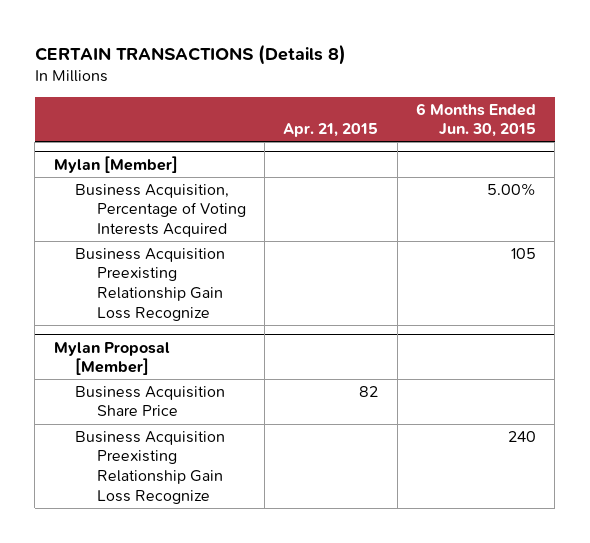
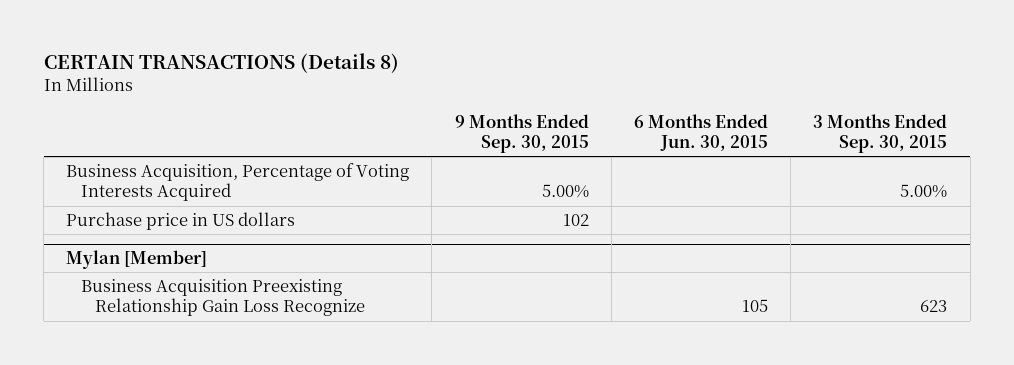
- | Apr. 21, 2015 | 6 Months Ended Jun. 30, 2015
+ | 9 Months Ended Sep. 30, 2015 | 6 Months Ended Jun. 30, 2015 | 3 Months Ended Sep. 30, 2015
+ Business Acquisition, Percentage of Voting Interests Acquired | 5.00% | | 5.00%
+ Purchase price in US dollars | 102 | |
@ Mylan [Member]
- Business Acquisition, Percentage of Voting Interests Acquired | | 5.00%
- Mylan Proposal [Member]
- Business Acquisition Share Price | 82 |
- Business Acquisition Preexisting Relationship Gain Loss Recognize | | 240

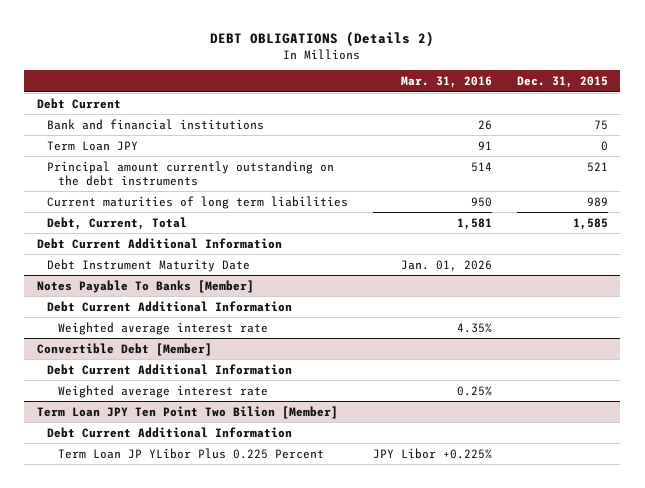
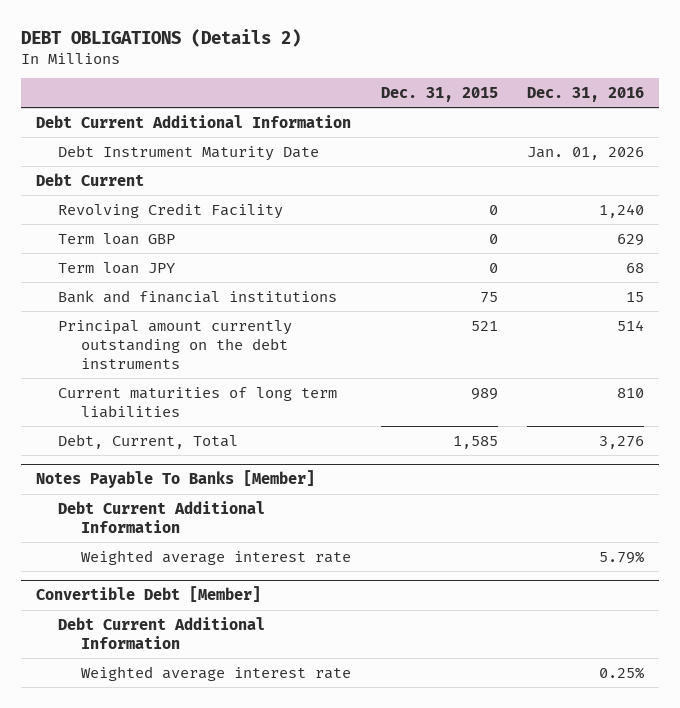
- | Mar. 31, 2016 | Dec. 31, 2015
+ | Dec. 31, 2015 | Dec. 31, 2016
moved up: Debt Current Additional Information
moved up: Debt Instrument Maturity Date | | Jan. 01, 2026
+ Revolving Credit Facility | 0 | 1,240
+ Term loan GBP | 0 | 629
+ Term loan JPY | 0 | 68
- Term Loan JPY | 91 | 0
- Term Loan JPY Ten Point Two Bilion [Member]
- Debt Current Additional Information
- Term Loan JP YLibor Plus 0.225 Percent | JPY Libor +0.225% |

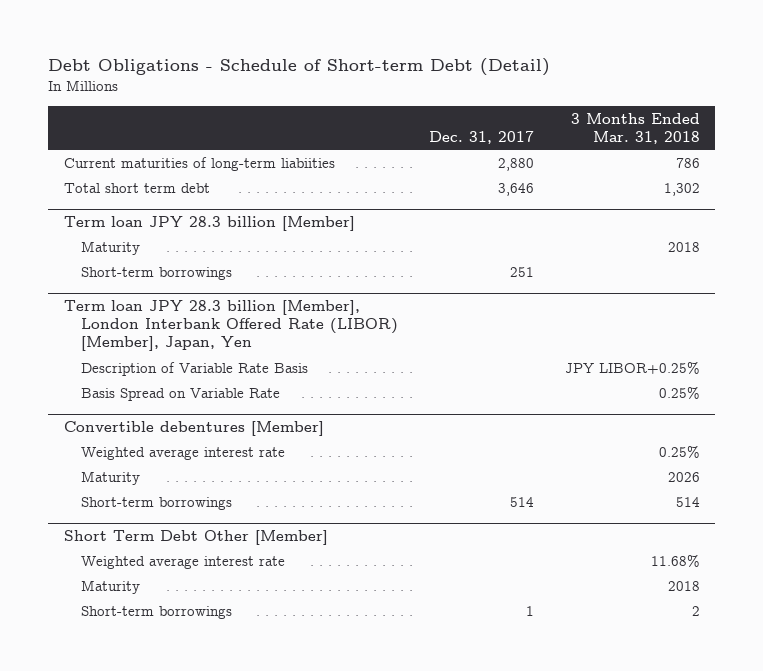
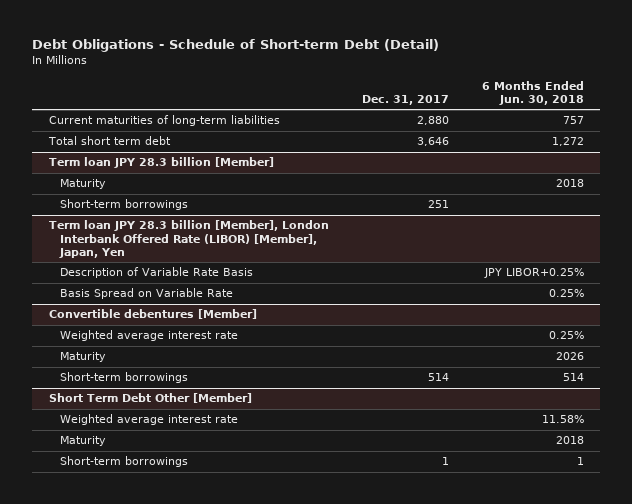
- | Dec. 31, 2017 | 3 Months Ended Mar. 31, 2018
+ | Dec. 31, 2017 | 6 Months Ended Jun. 30, 2018
- Current maturities of long-term liabiities | 2,880 | 786
+ Current maturities of long-term liabilities | 2,880 | 757

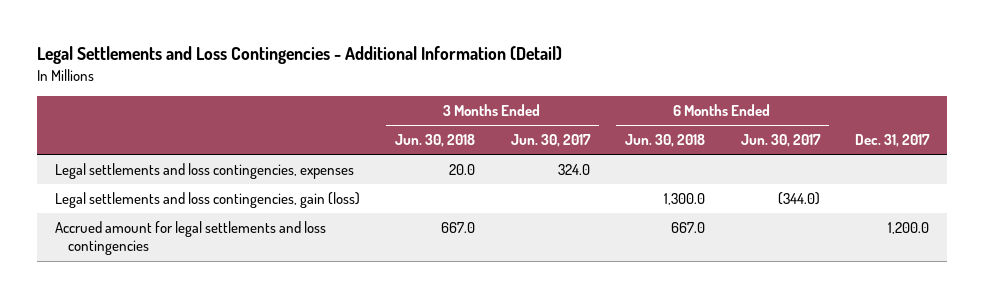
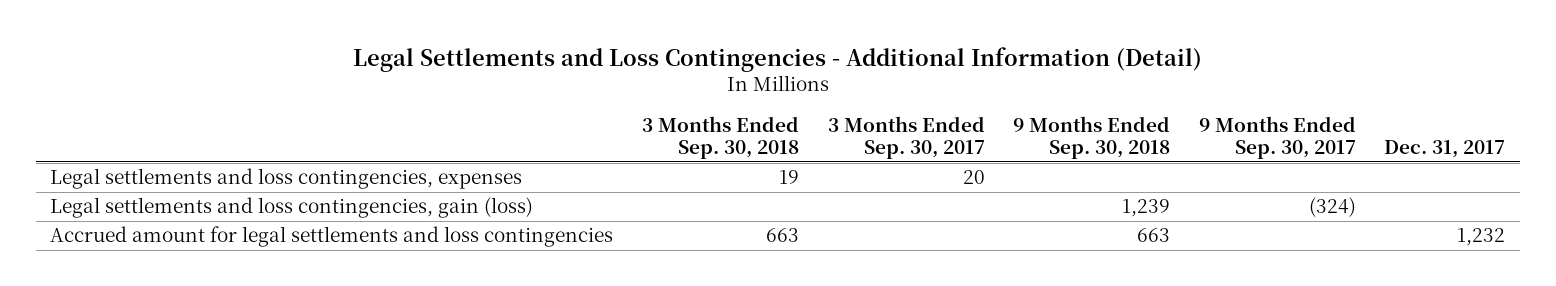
- | 3 Months Ended Jun. 30, 2018 | 3 Months Ended Jun. 30, 2017 | 6 Months Ended Jun. 30, 2018 | 6 Months Ended Jun. 30, 2017 | Dec. 31, 2017
+ | 3 Months Ended Sep. 30, 2018 | 3 Months Ended Sep. 30, 2017 | 9 Months Ended Sep. 30, 2018 | 9 Months Ended Sep. 30, 2017 | Dec. 31, 2017
- Accrued amount for legal settlements and loss contingencies | 667.0 | | 667.0 | | 1,200.0
+ Accrued amount for legal settlements and loss contingencies | 663 | | 663 | | 1,232

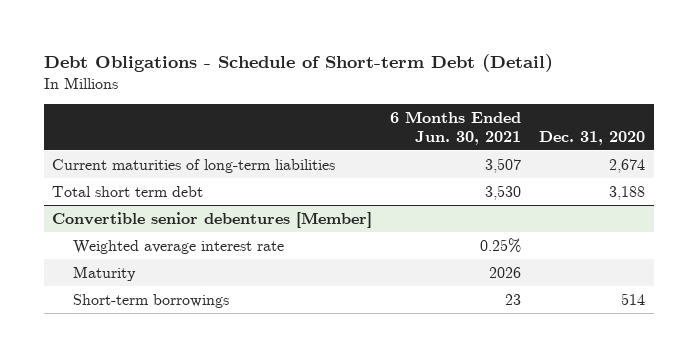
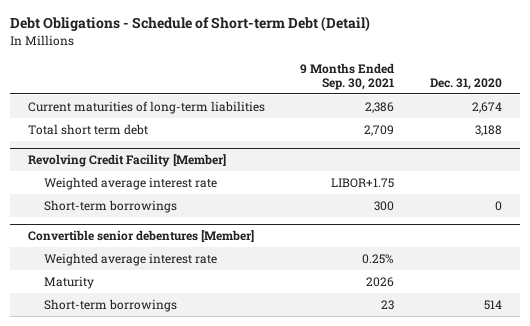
- | 6 Months Ended Jun. 30, 2021 | Dec. 31, 2020
+ | 9 Months Ended Sep. 30, 2021 | Dec. 31, 2020
+ Revolving Credit Facility [Member]
+ Weighted average interest rate | LIBOR+1.75 |
+ Short-term borrowings | 300 | 0

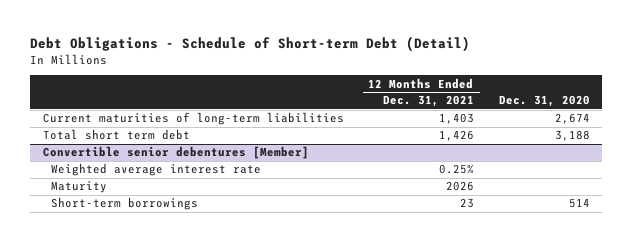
- | 9 Months Ended Sep. 30, 2021 | Dec. 31, 2020
+ | 12 Months Ended Dec. 31, 2021 | Dec. 31, 2020
- Revolving Credit Facility [Member]
- Weighted average interest rate | LIBOR+1.75 |
- Short-term borrowings | 300 | 0

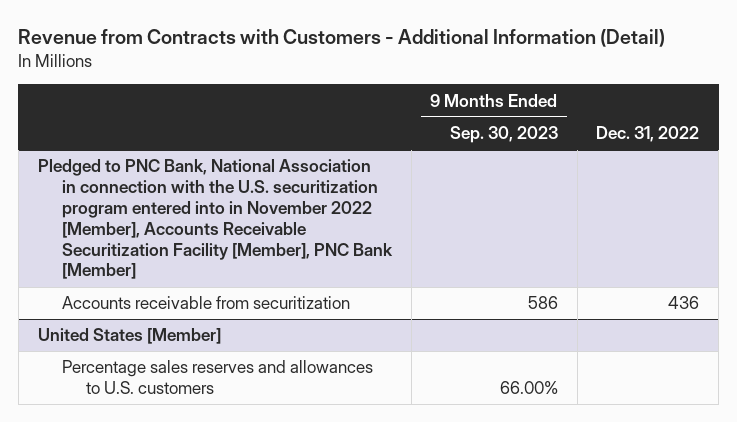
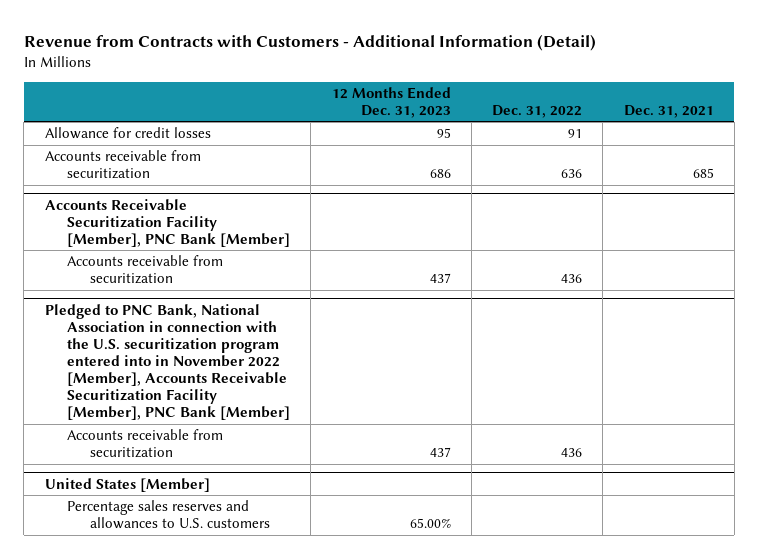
- | 9 Months Ended Sep. 30, 2023 | Dec. 31, 2022
+ | 12 Months Ended Dec. 31, 2023 | Dec. 31, 2022 | Dec. 31, 2021
+ Allowance for credit losses | 95 | 91 |
+ Accounts receivable from securitization | 686 | 636 | 685
+ Accounts Receivable Securitization Facility [Member], PNC Bank [Member]
+ Accounts receivable from securitization | 437 | 436 |

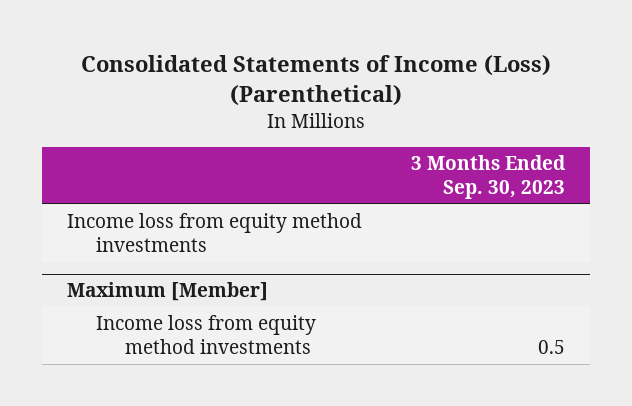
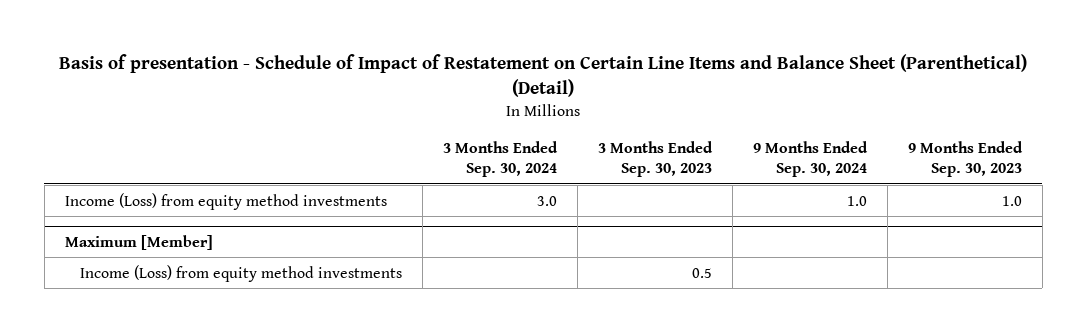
- Consolidated Statements of Income (Loss) (Parenthetical)
+ Basis of presentation - Schedule of Impact of Restatement on Certain Line Items and Balance Sheet (Parenthetical) (Detail)
- | 3 Months Ended Sep. 30, 2023
+ | 3 Months Ended Sep. 30, 2024 | 3 Months Ended Sep. 30, 2023 | 9 Months Ended Sep. 30, 2024 | 9 Months Ended Sep. 30, 2023
- Income loss from equity method investments
+ Income (Loss) from equity method investments | 3.0 | | 1.0 | 1.0
@ Maximum [Member]
- Income loss from equity method investments | 0.5
+ Income (Loss) from equity method investments | | 0.5 | |

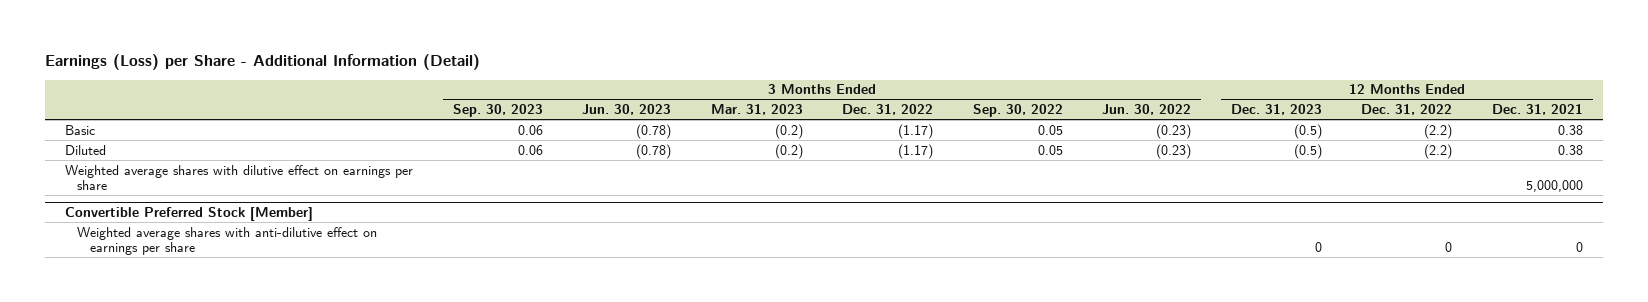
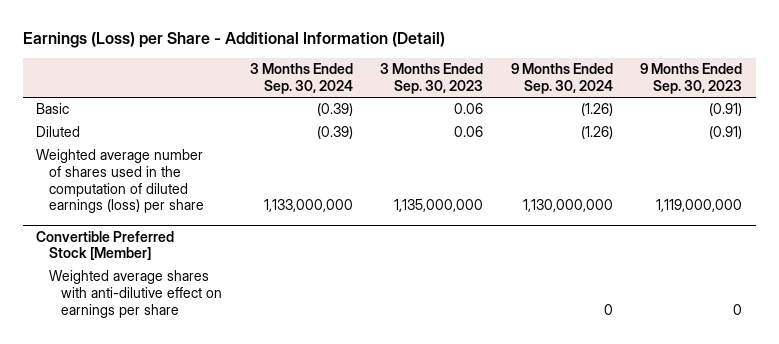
- | 3 Months Ended Sep. 30, 2023 | 3 Months Ended Jun. 30, 2023 | 3 Months Ended Mar. 31, 2023 | 3 Months Ended Dec. 31, 2022 | 3 Months Ended Sep. 30, 2022 | 3 Months Ended Jun. 30, 2022 | 12 Months Ended Dec. 31, 2023 | 12 Months Ended Dec. 31, 2022 | 12 Months Ended Dec. 31, 2021
+ | 3 Months Ended Sep. 30, 2024 | 3 Months Ended Sep. 30, 2023 | 9 Months Ended Sep. 30, 2024 | 9 Months Ended Sep. 30, 2023
- Weighted average shares with dilutive effect on earnings per share | | | | | | | | | 5,000,000
+ Weighted average number of shares used in the computation of diluted earnings (loss) per share | 1,133,000,000 | 1,135,000,000 | 1,130,000,000 | 1,119,000,000

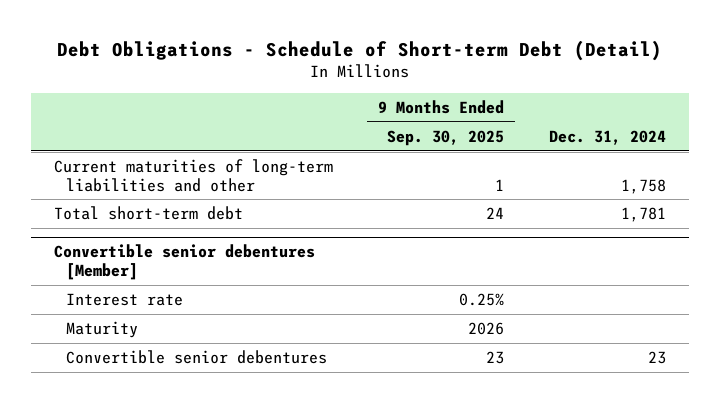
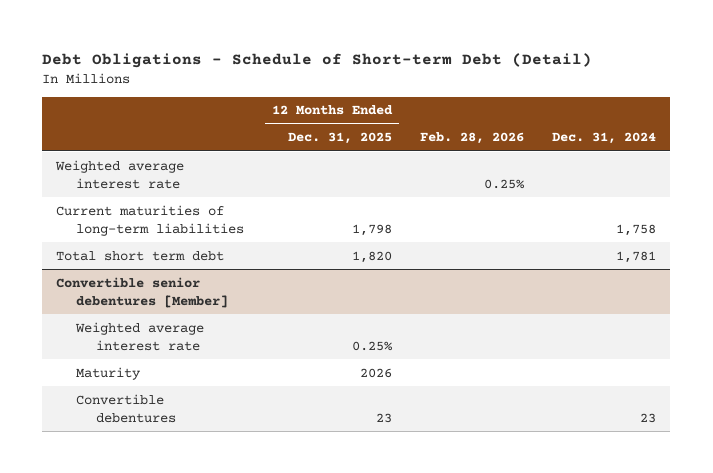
- | 9 Months Ended Sep. 30, 2025 | Dec. 31, 2024
+ | 12 Months Ended Dec. 31, 2025 | Feb. 28, 2026 | Dec. 31, 2024
- Current maturities of long-term liabilities and other | 1 | 1,758
- Total short-term debt | 24 | 1,781
+ Weighted average interest rate | | 0.25% |
+ Current maturities of long-term liabilities | 1,798 | | 1,758
+ Total short term debt | 1,820 | | 1,781
@ Convertible senior debentures [Member]
- Interest rate | 0.25% |
+ Weighted average interest rate | 0.25% | |
- Convertible senior debentures | 23 | 23
+ Convertible debentures | 23 | | 23

